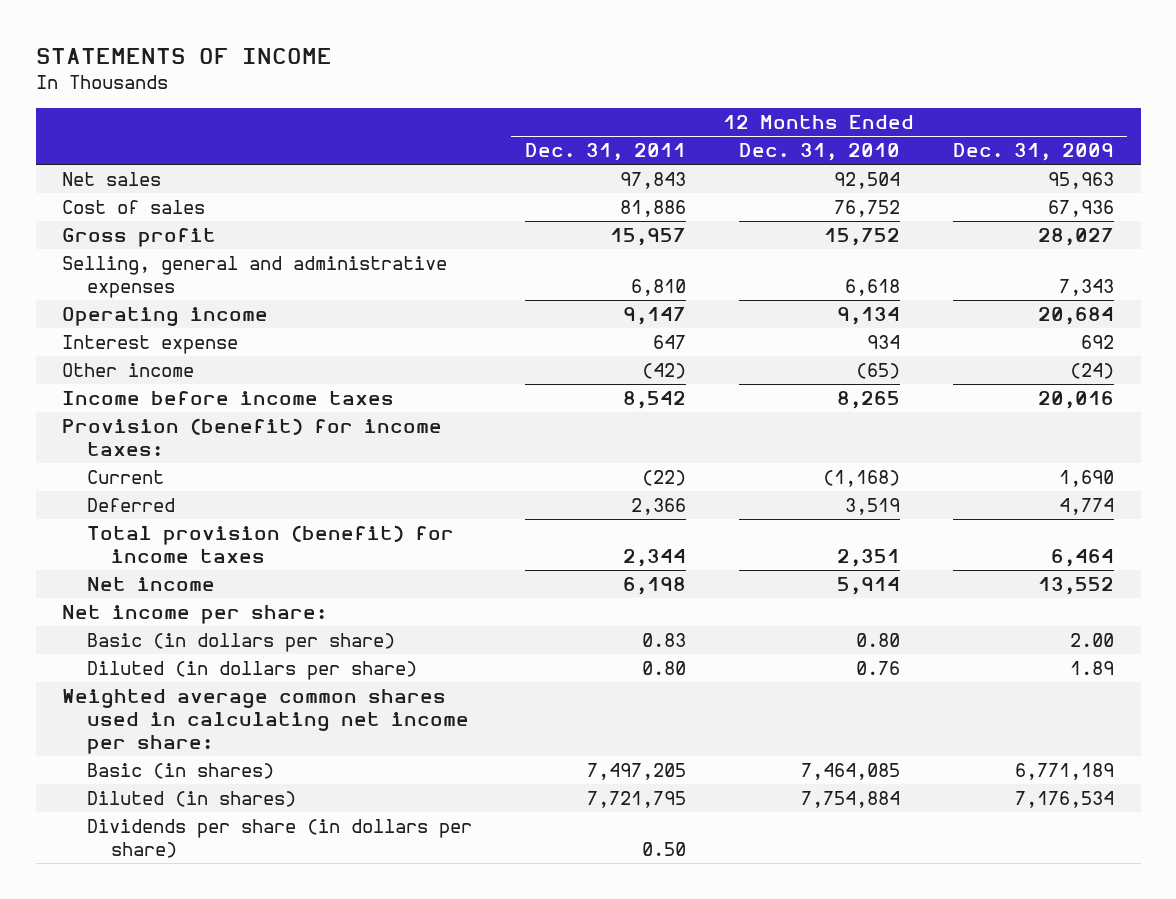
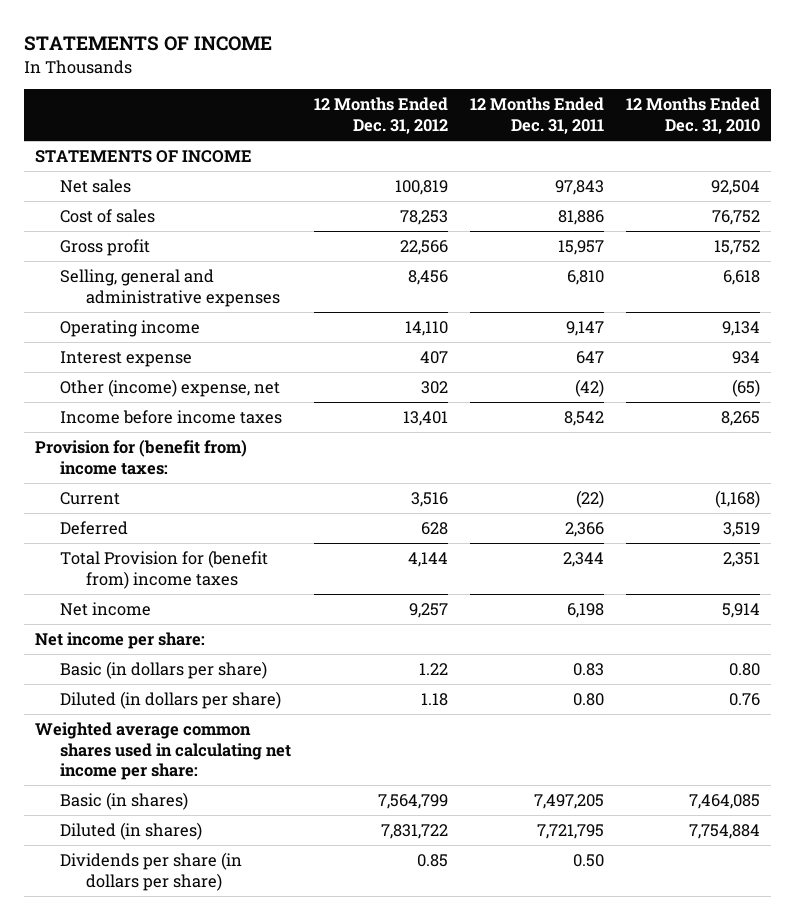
- | 12 Months Ended Dec. 31, 2011 | 12 Months Ended Dec. 31, 2010 | 12 Months Ended Dec. 31, 2009
+ | 12 Months Ended Dec. 31, 2012 | 12 Months Ended Dec. 31, 2011 | 12 Months Ended Dec. 31, 2010
+ STATEMENTS OF INCOME
- Other income | (42) | (65) | (24)
+ Other (income) expense, net | 302 | (42) | (65)
- Provision (benefit) for income taxes:
+ Provision for (benefit from) income taxes:
- Total provision (benefit) for income taxes | 2,344 | 2,351 | 6,464
+ Total Provision for (benefit from) income taxes | 4,144 | 2,344 | 2,351

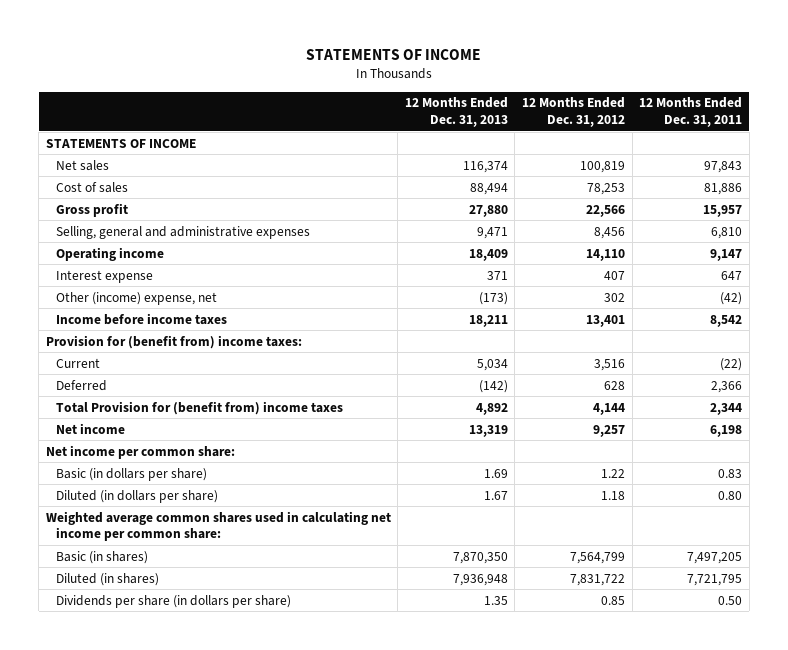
- | 12 Months Ended Dec. 31, 2012 | 12 Months Ended Dec. 31, 2011 | 12 Months Ended Dec. 31, 2010
+ | 12 Months Ended Dec. 31, 2013 | 12 Months Ended Dec. 31, 2012 | 12 Months Ended Dec. 31, 2011
- Net income per share:
+ Net income per common share:
- Weighted average common shares used in calculating net income per share:
+ Weighted average common shares used in calculating net income per common share:

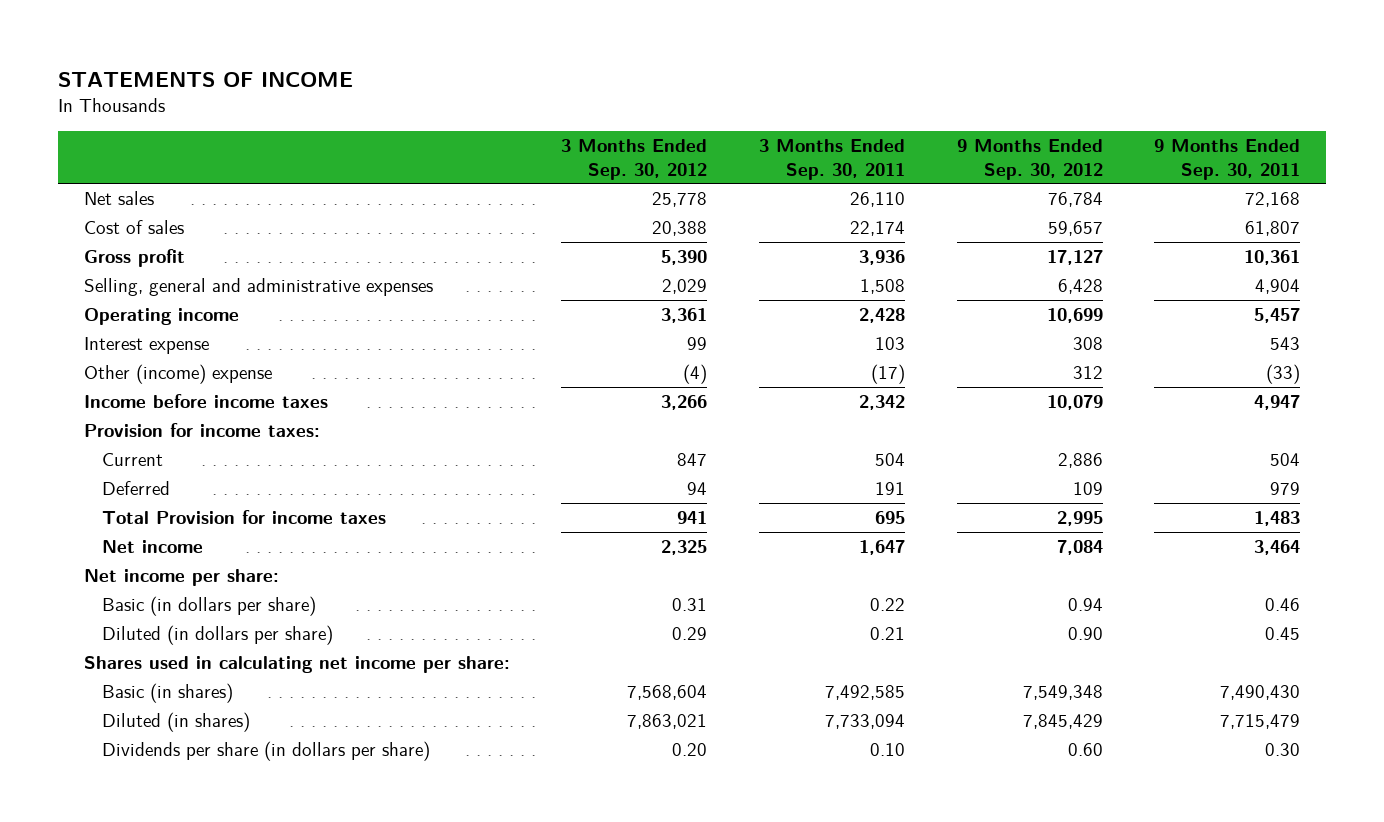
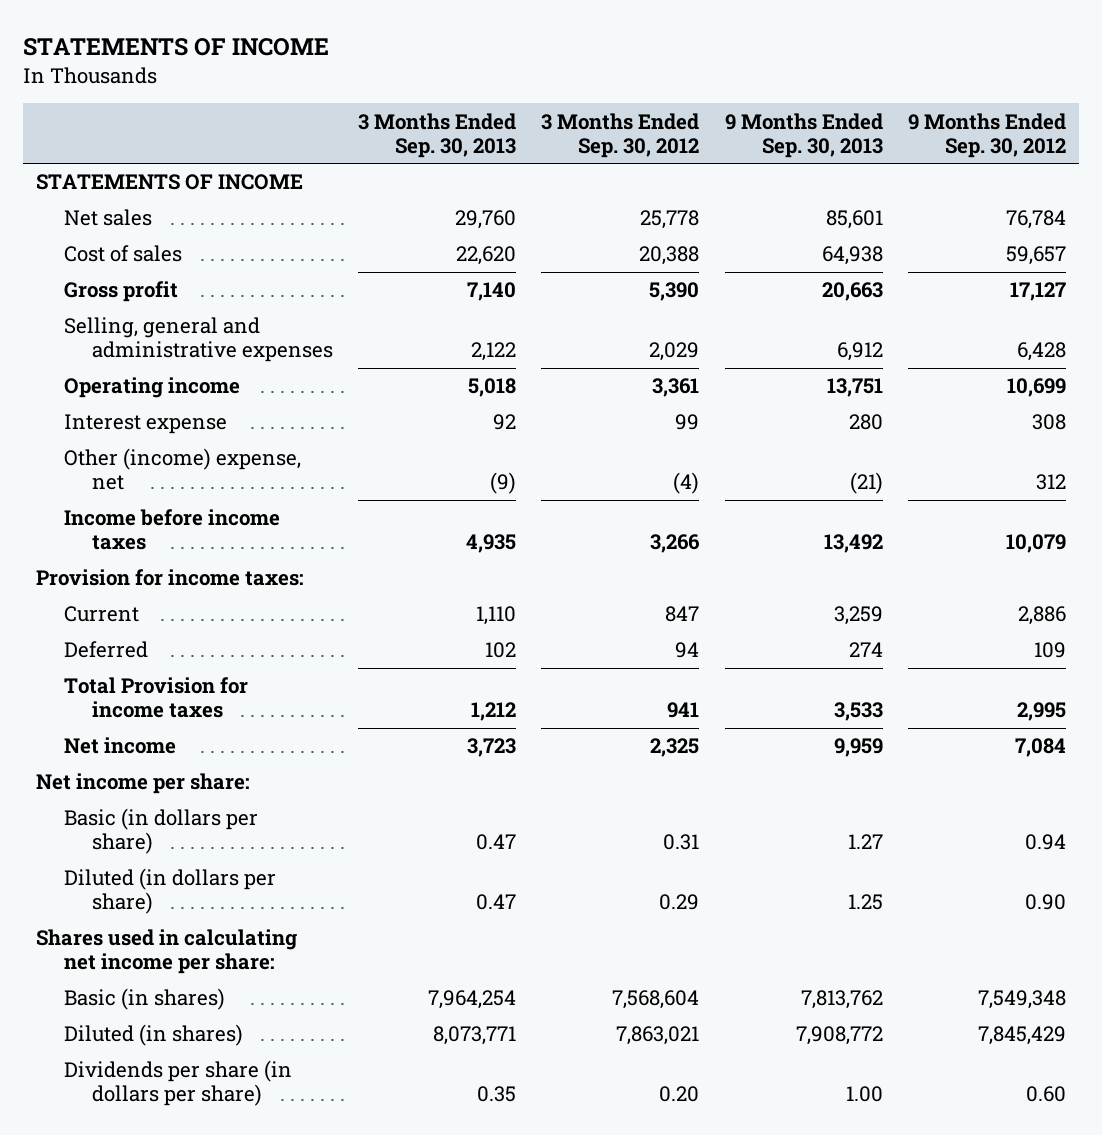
- | 3 Months Ended Sep. 30, 2012 | 3 Months Ended Sep. 30, 2011 | 9 Months Ended Sep. 30, 2012 | 9 Months Ended Sep. 30, 2011
+ | 3 Months Ended Sep. 30, 2013 | 3 Months Ended Sep. 30, 2012 | 9 Months Ended Sep. 30, 2013 | 9 Months Ended Sep. 30, 2012
+ STATEMENTS OF INCOME
- Other (income) expense | (4) | (17) | 312 | (33)
+ Other (income) expense, net | (9) | (4) | (21) | 312

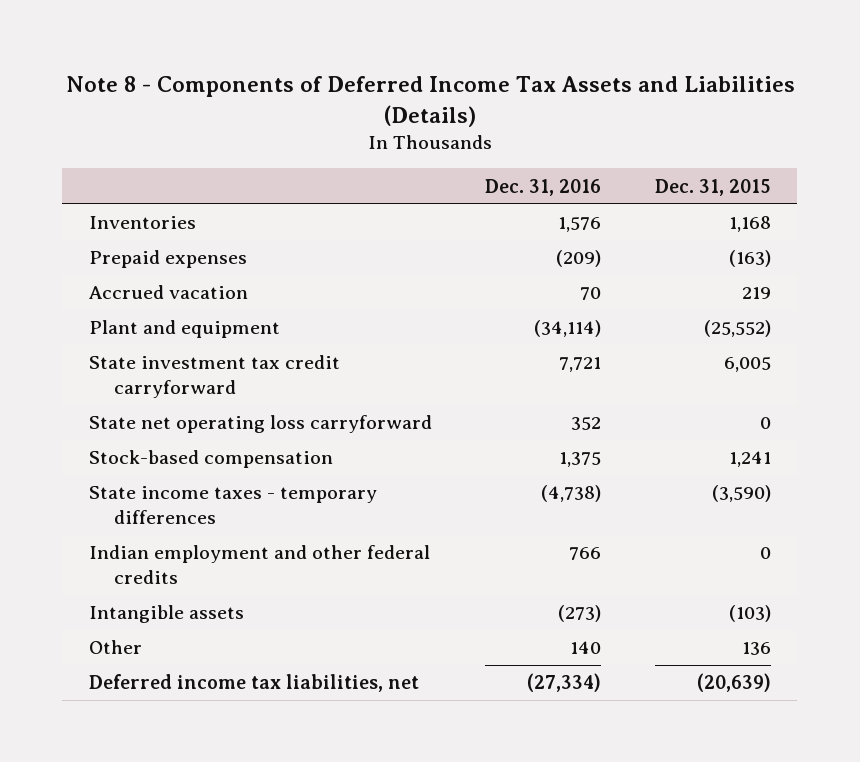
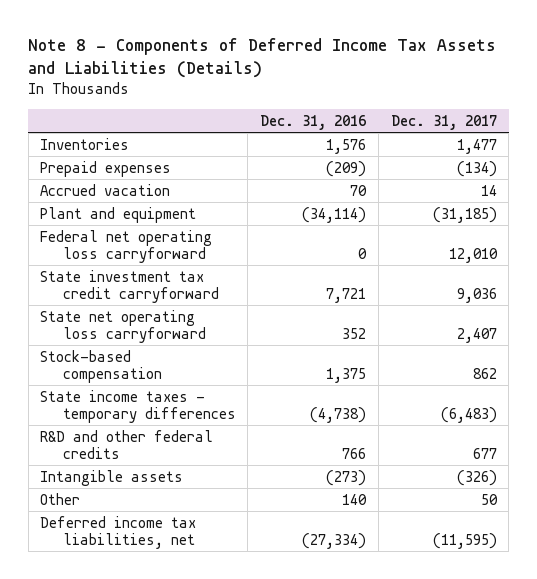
- | Dec. 31, 2016 | Dec. 31, 2015
+ | Dec. 31, 2016 | Dec. 31, 2017
+ Federal net operating loss carryforward | 0 | 12,010
- Indian employment and other federal credits | 766 | 0
+ R&D and other federal credits | 766 | 677

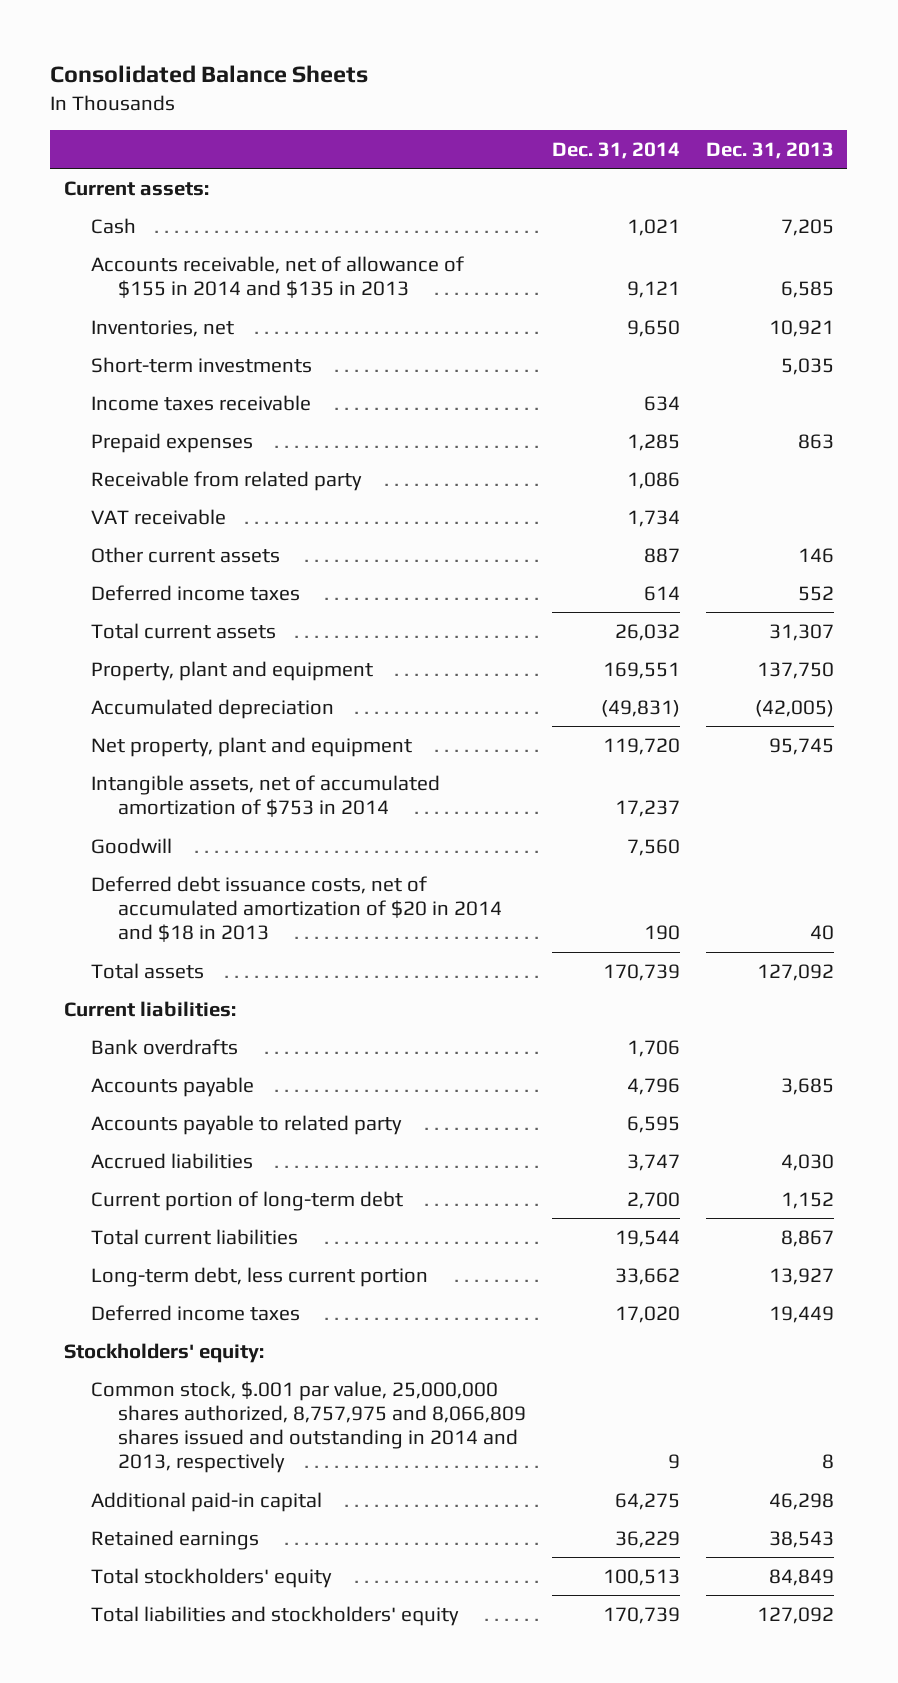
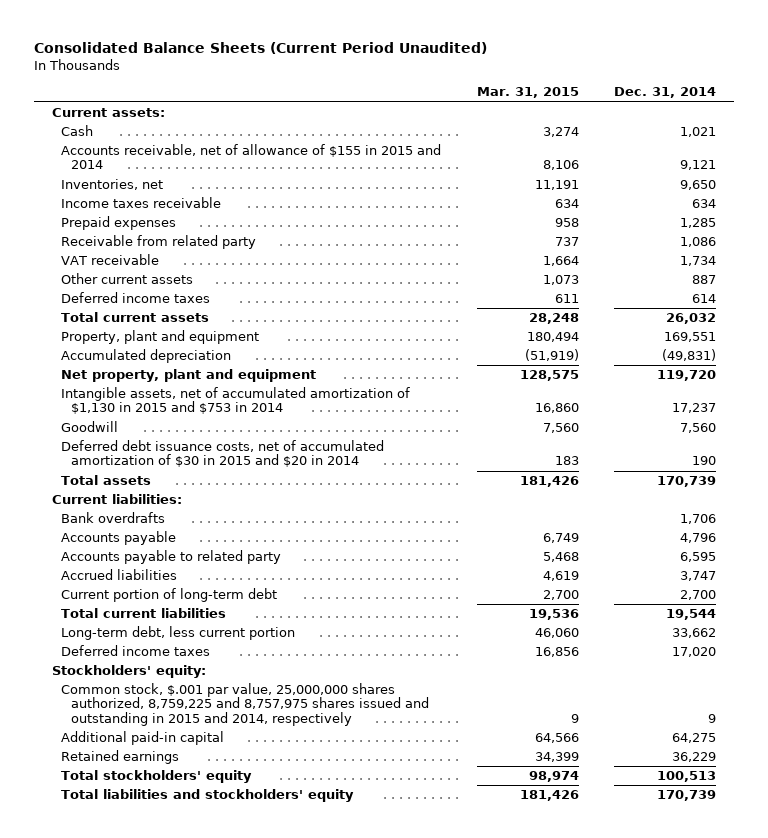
- Consolidated Balance Sheets
+ Consolidated Balance Sheets (Current Period Unaudited)
- | Dec. 31, 2014 | Dec. 31, 2013
+ | Mar. 31, 2015 | Dec. 31, 2014
- Accounts receivable, net of allowance of $155 in 2014 and $135 in 2013 | 9,121 | 6,585
+ Accounts receivable, net of allowance of $155 in 2015 and 2014 | 8,106 | 9,121
- Short-term investments | | 5,035
- Intangible assets, net of accumulated amortization of $753 in 2014 | 17,237 |
+ Intangible assets, net of accumulated amortization of $1,130 in 2015 and $753 in 2014 | 16,860 | 17,237
- Deferred debt issuance costs, net of accumulated amortization of $20 in 2014 and $18 in 2013 | 190 | 40
+ Deferred debt issuance costs, net of accumulated amortization of $30 in 2015 and $20 in 2014 | 183 | 190
- Common stock, $.001 par value, 25,000,000 shares authorized, 8,757,975 and 8,066,809 shares issued and outstanding in 2014 and 2013, respectively | 9 | 8
+ Common stock, $.001 par value, 25,000,000 shares authorized, 8,759,225 and 8,757,975 shares issued and outstanding in 2015 and 2014, respectively | 9 | 9

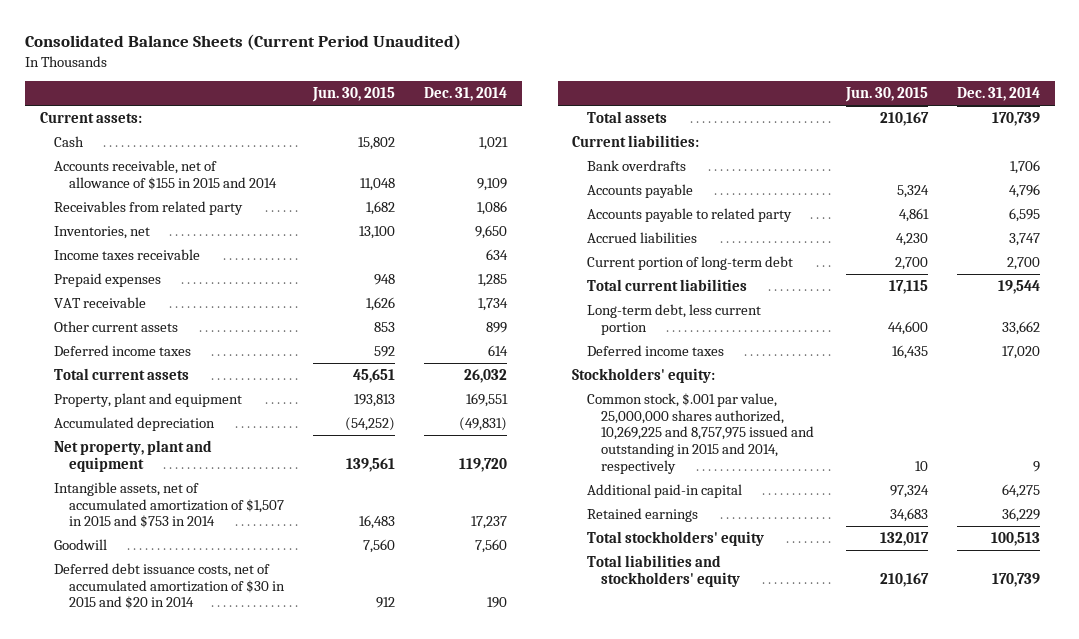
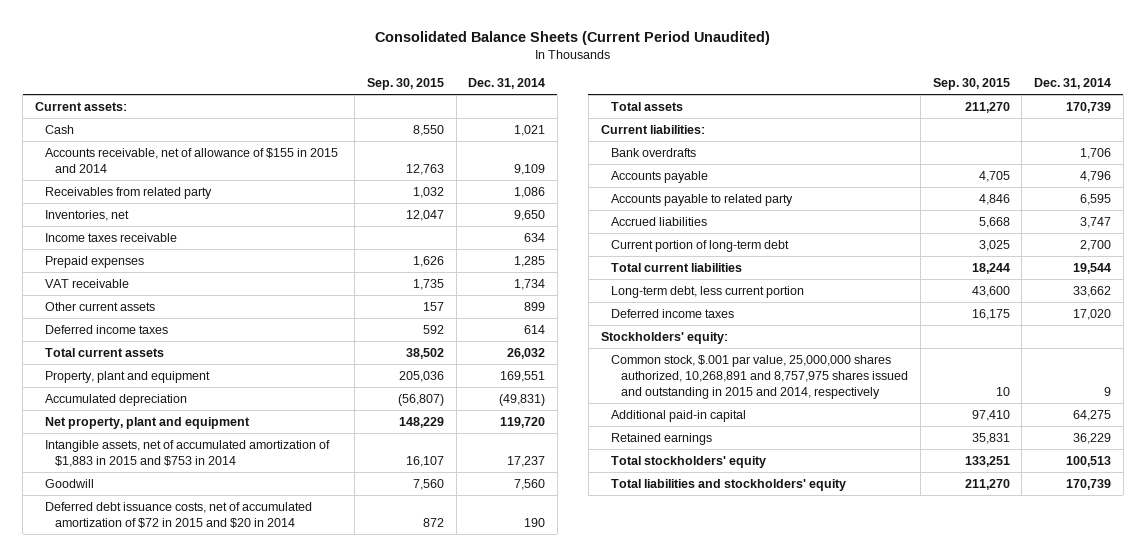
- | Jun. 30, 2015 | Dec. 31, 2014
+ | Sep. 30, 2015 | Dec. 31, 2014
- Intangible assets, net of accumulated amortization of $1,507 in 2015 and $753 in 2014 | 16,483 | 17,237
+ Intangible assets, net of accumulated amortization of $1,883 in 2015 and $753 in 2014 | 16,107 | 17,237
- Deferred debt issuance costs, net of accumulated amortization of $30 in 2015 and $20 in 2014 | 912 | 190
+ Deferred debt issuance costs, net of accumulated amortization of $72 in 2015 and $20 in 2014 | 872 | 190
- Common stock, $.001 par value, 25,000,000 shares authorized, 10,269,225 and 8,757,975 issued and outstanding in 2015 and 2014, respectively | 10 | 9
+ Common stock, $.001 par value, 25,000,000 shares authorized, 10,268,891 and 8,757,975 shares issued and outstanding in 2015 and 2014, respectively | 10 | 9

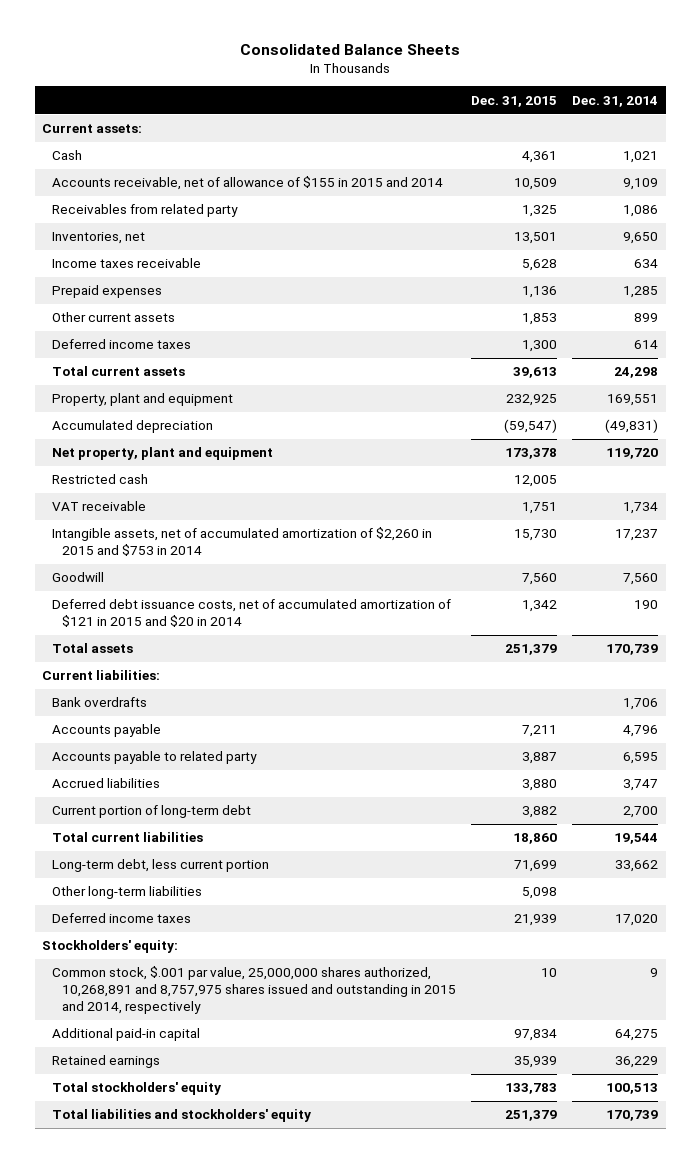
- Consolidated Balance Sheets (Current Period Unaudited)
+ Consolidated Balance Sheets
- | Sep. 30, 2015 | Dec. 31, 2014
+ | Dec. 31, 2015 | Dec. 31, 2014
- Total current assets | 38,502 | 26,032
+ Total current assets | 39,613 | 24,298
- Intangible assets, net of accumulated amortization of $1,883 in 2015 and $753 in 2014 | 16,107 | 17,237
+ Restricted cash | 12,005 |
moved down: VAT receivable | 1,751 | 1,734
+ Intangible assets, net of accumulated amortization of $2,260 in 2015 and $753 in 2014 | 15,730 | 17,237
- Deferred debt issuance costs, net of accumulated amortization of $72 in 2015 and $20 in 2014 | 872 | 190
+ Deferred debt issuance costs, net of accumulated amortization of $121 in 2015 and $20 in 2014 | 1,342 | 190
+ Other long-term liabilities | 5,098 |

